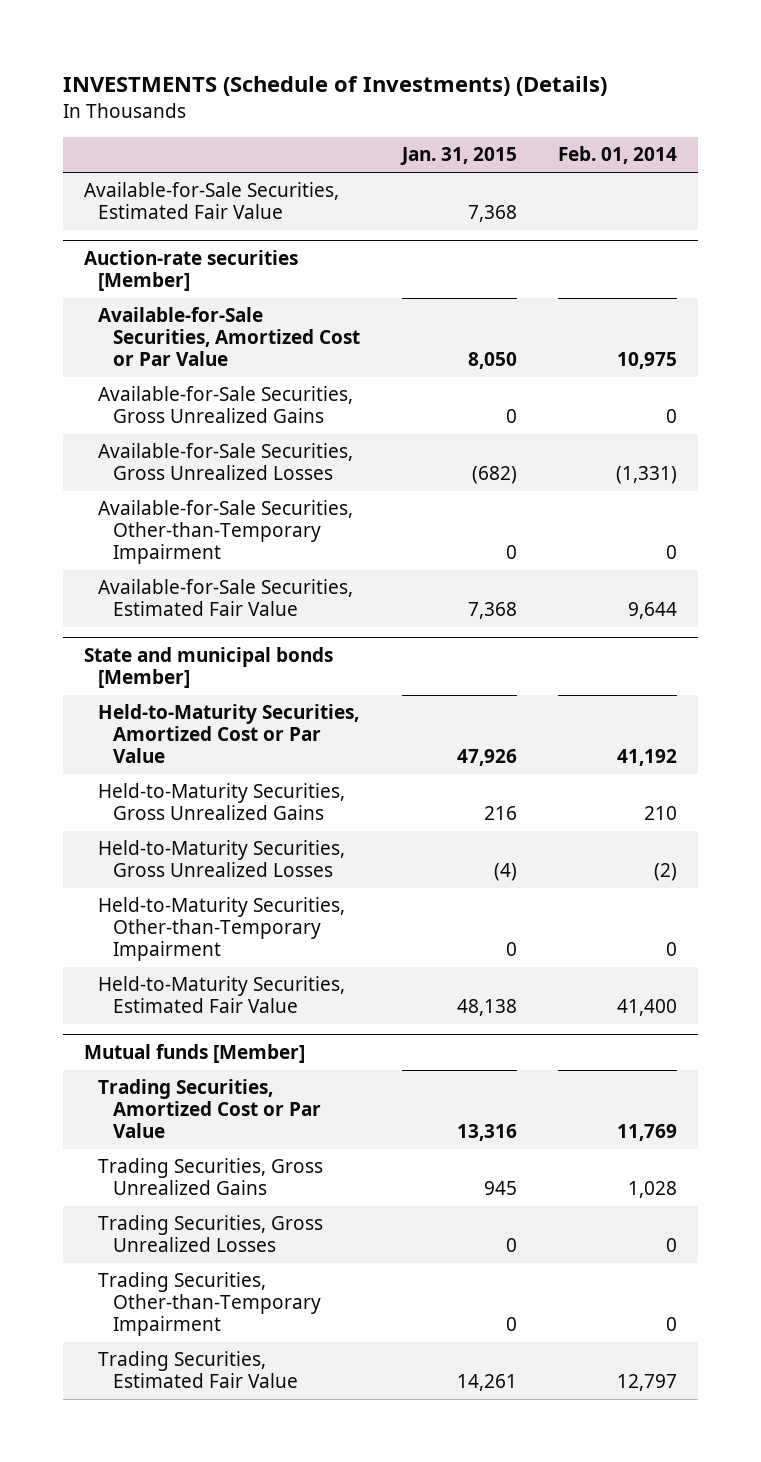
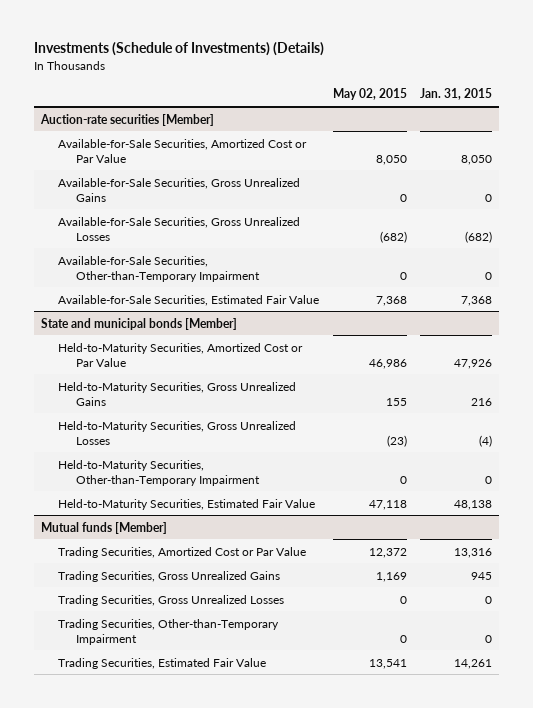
- INVESTMENTS (Schedule of Investments) (Details)
+ Investments (Schedule of Investments) (Details)
- | Jan. 31, 2015 | Feb. 01, 2014
+ | May 02, 2015 | Jan. 31, 2015
- Available-for-Sale Securities, Estimated Fair Value | 7,368 |

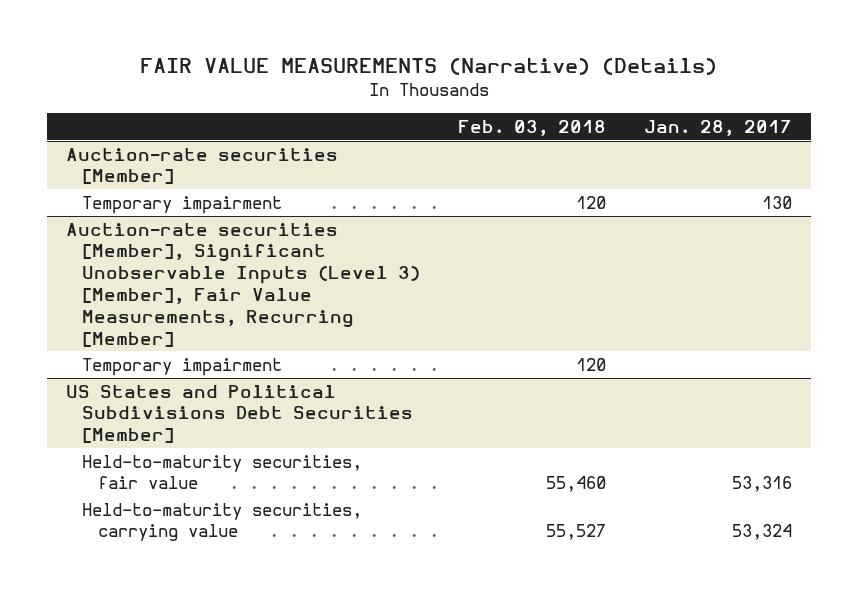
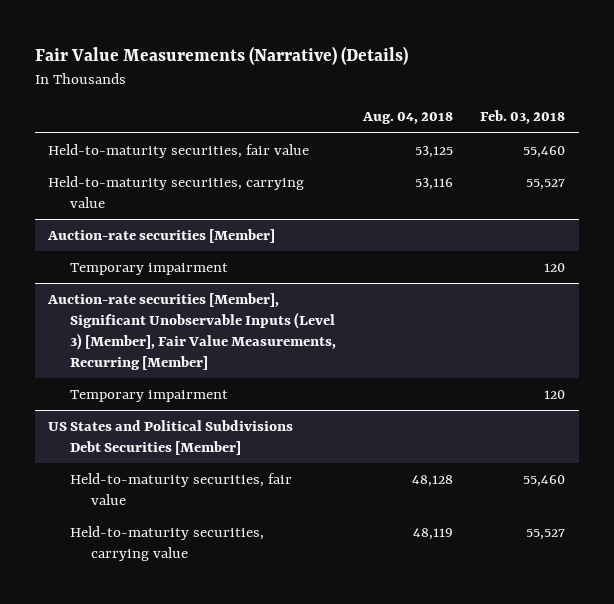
- FAIR VALUE MEASUREMENTS (Narrative) (Details)
+ Fair Value Measurements (Narrative) (Details)
- | Feb. 03, 2018 | Jan. 28, 2017
+ | Aug. 04, 2018 | Feb. 03, 2018
+ Held-to-maturity securities, fair value | 53,125 | 55,460
+ Held-to-maturity securities, carrying value | 53,116 | 55,527

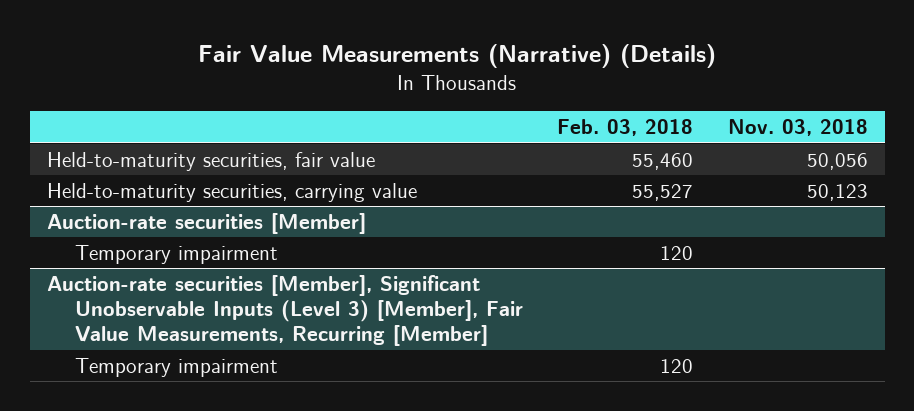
- | Aug. 04, 2018 | Feb. 03, 2018
+ | Feb. 03, 2018 | Nov. 03, 2018
- US States and Political Subdivisions Debt Securities [Member]
- Held-to-maturity securities, fair value | 48,128 | 55,460
- Held-to-maturity securities, carrying value | 48,119 | 55,527

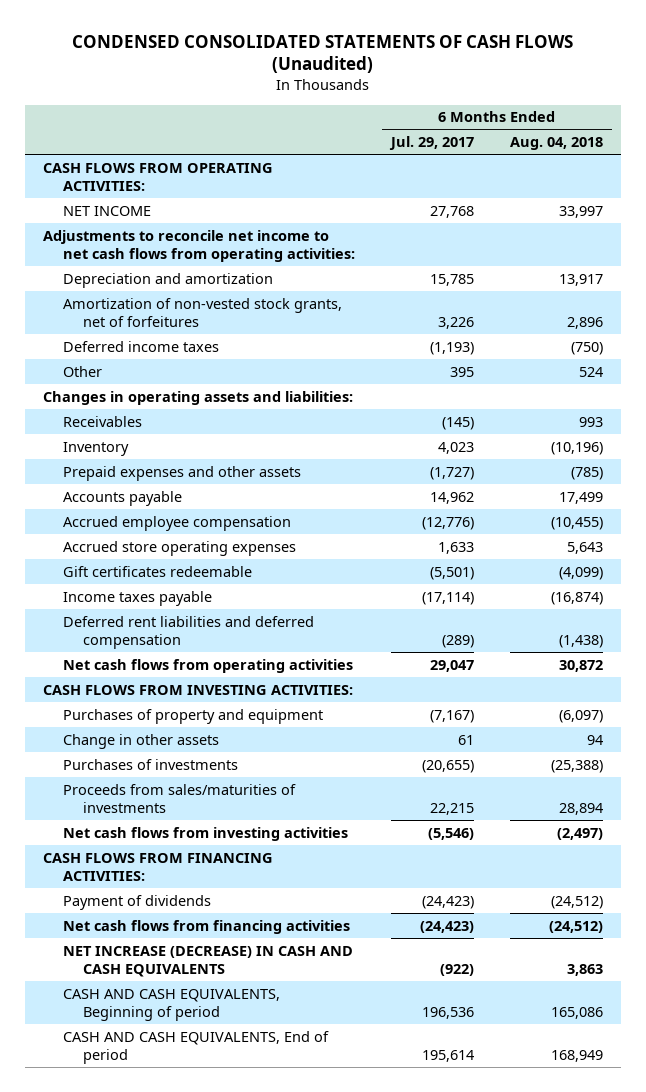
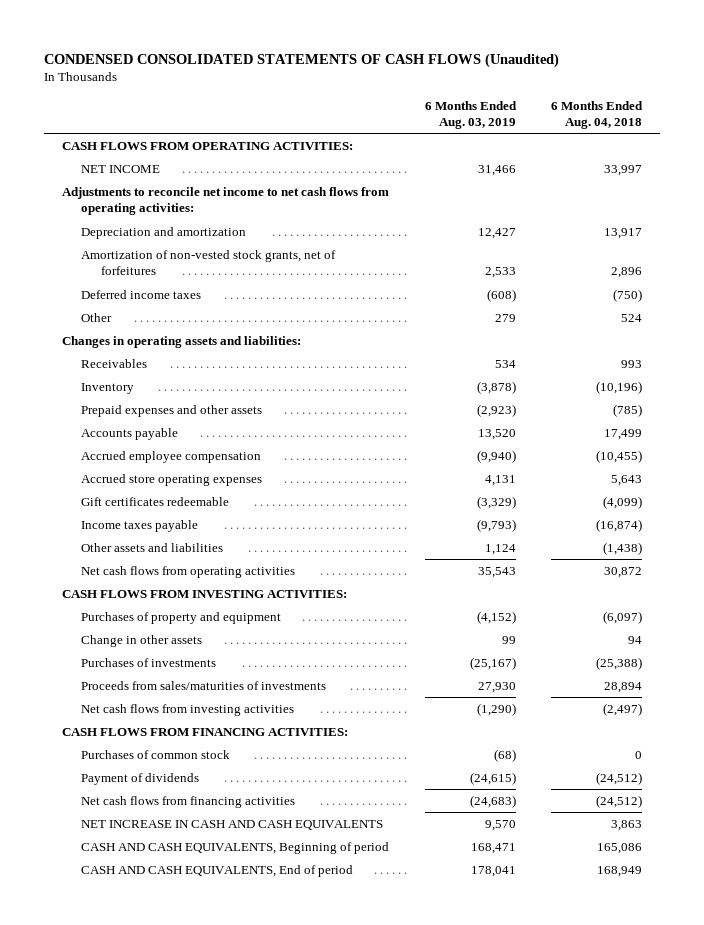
- | 6 Months Ended Jul. 29, 2017 | 6 Months Ended Aug. 04, 2018
+ | 6 Months Ended Aug. 03, 2019 | 6 Months Ended Aug. 04, 2018
- Deferred rent liabilities and deferred compensation | (289) | (1,438)
+ Other assets and liabilities | 1,124 | (1,438)
+ Purchases of common stock | (68) | 0
- NET INCREASE (DECREASE) IN CASH AND CASH EQUIVALENTS | (922) | 3,863
+ NET INCREASE IN CASH AND CASH EQUIVALENTS | 9,570 | 3,863

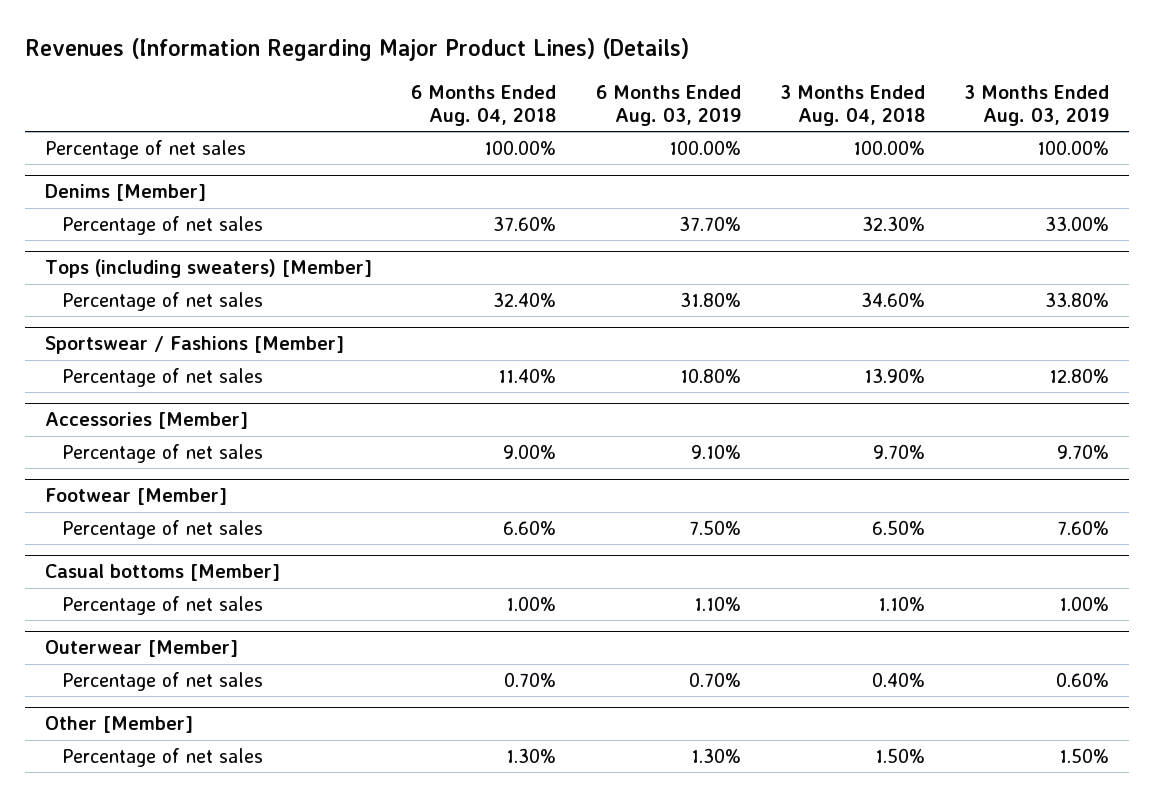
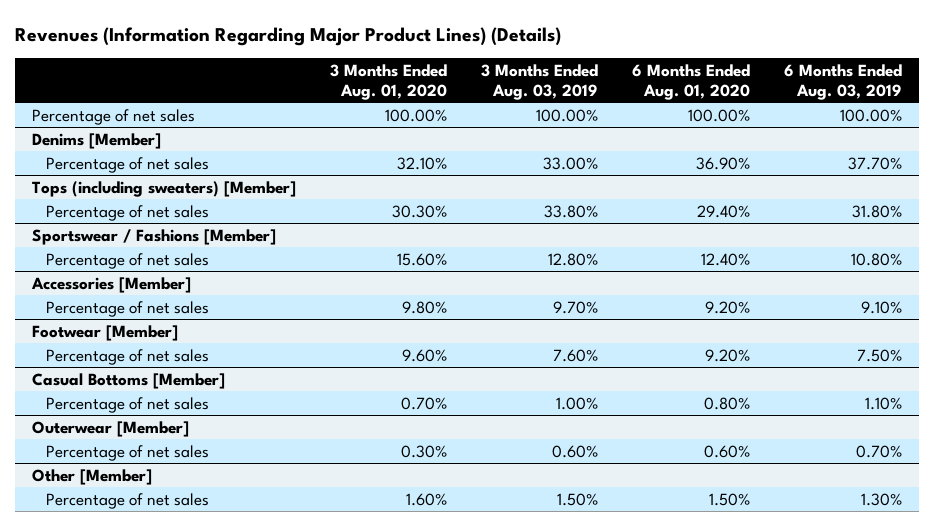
- | 6 Months Ended Aug. 04, 2018 | 6 Months Ended Aug. 03, 2019 | 3 Months Ended Aug. 04, 2018 | 3 Months Ended Aug. 03, 2019
+ | 3 Months Ended Aug. 01, 2020 | 3 Months Ended Aug. 03, 2019 | 6 Months Ended Aug. 01, 2020 | 6 Months Ended Aug. 03, 2019
- Casual bottoms [Member]
+ Casual Bottoms [Member]

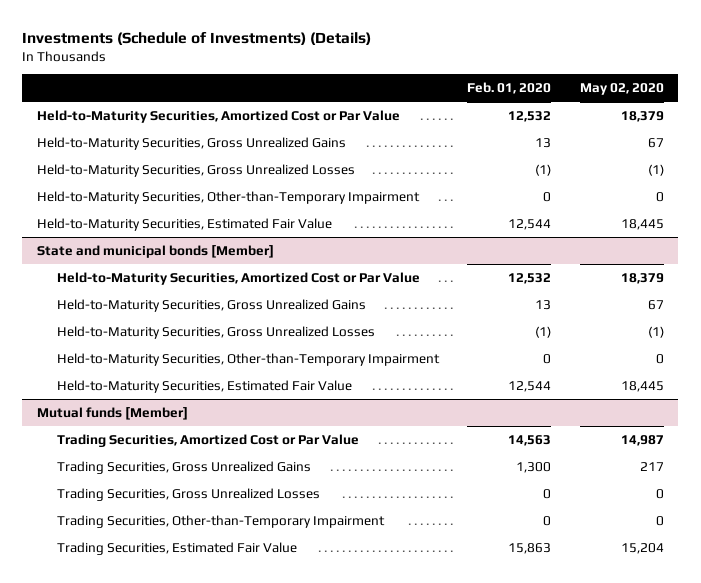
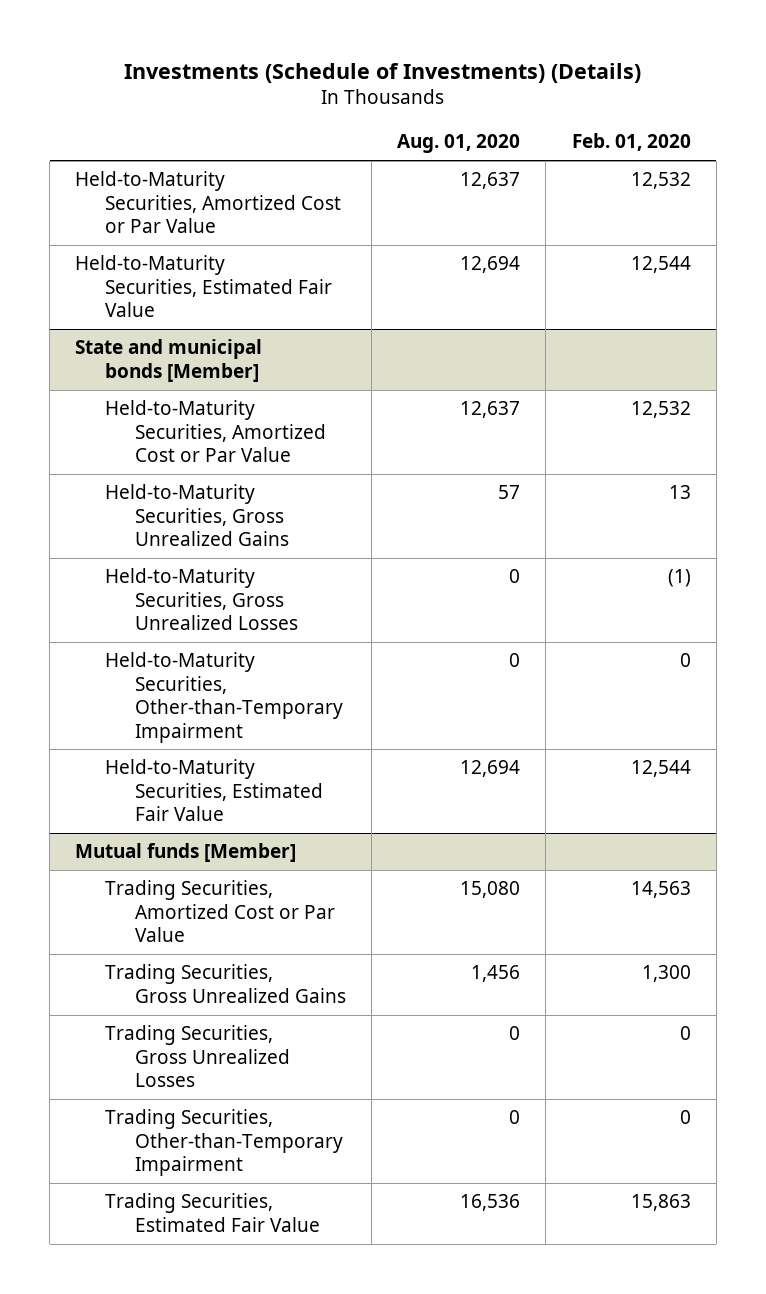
- | Feb. 01, 2020 | May 02, 2020
+ | Aug. 01, 2020 | Feb. 01, 2020
- Held-to-Maturity Securities, Gross Unrealized Gains | 13 | 67
- Held-to-Maturity Securities, Gross Unrealized Losses | (1) | (1)
- Held-to-Maturity Securities, Other-than-Temporary Impairment | 0 | 0

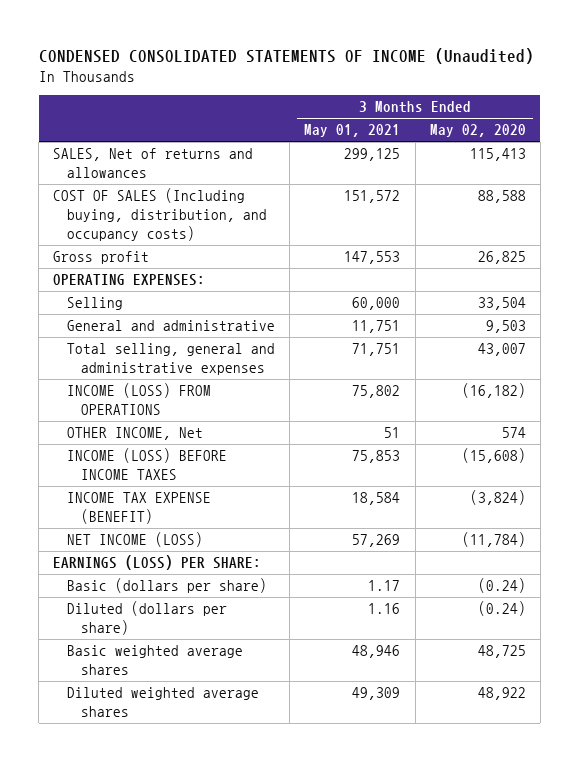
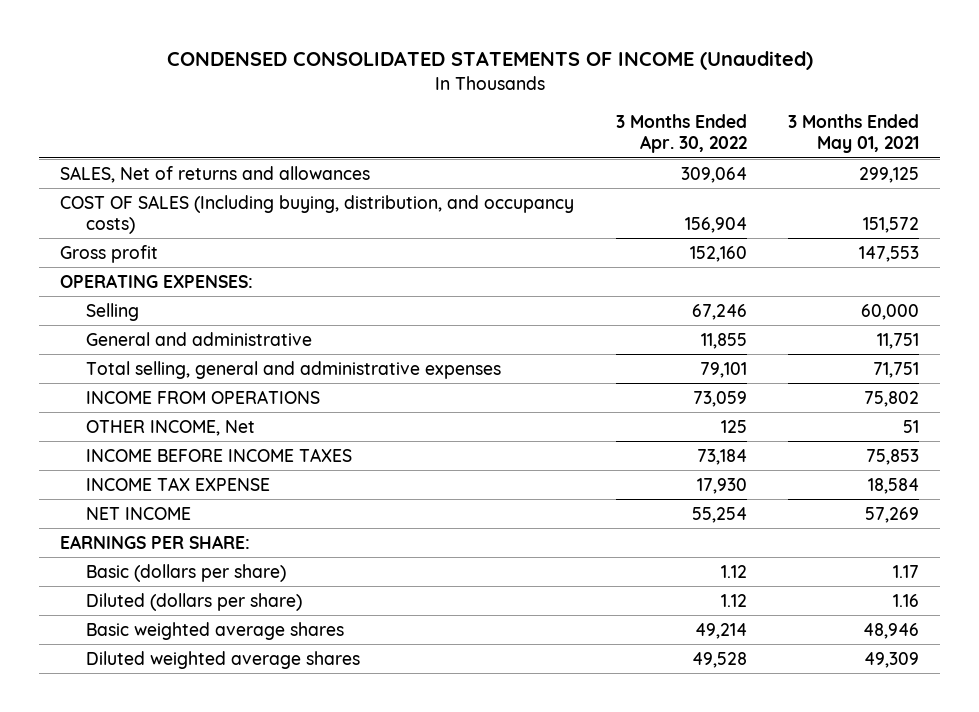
- | 3 Months Ended May 01, 2021 | 3 Months Ended May 02, 2020
+ | 3 Months Ended Apr. 30, 2022 | 3 Months Ended May 01, 2021
- INCOME (LOSS) FROM OPERATIONS | 75,802 | (16,182)
+ INCOME FROM OPERATIONS | 73,059 | 75,802
- INCOME (LOSS) BEFORE INCOME TAXES | 75,853 | (15,608)
- INCOME TAX EXPENSE (BENEFIT) | 18,584 | (3,824)
- NET INCOME (LOSS) | 57,269 | (11,784)
- EARNINGS (LOSS) PER SHARE:
+ INCOME BEFORE INCOME TAXES | 73,184 | 75,853
+ INCOME TAX EXPENSE | 17,930 | 18,584
+ NET INCOME | 55,254 | 57,269
+ EARNINGS PER SHARE:

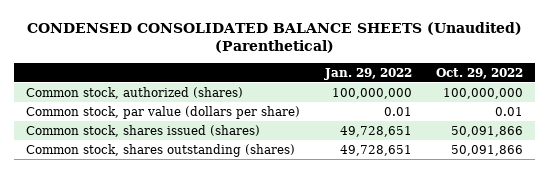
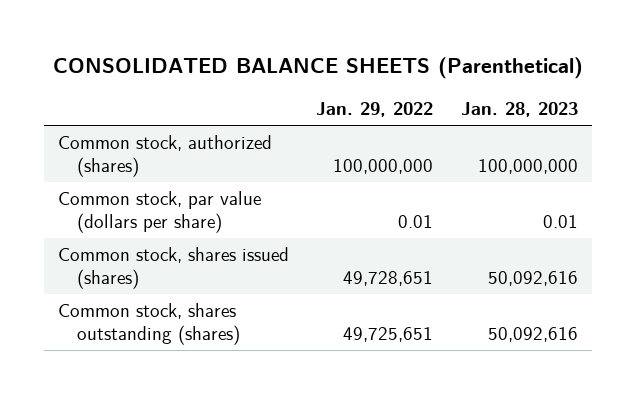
- CONDENSED CONSOLIDATED BALANCE SHEETS (Unaudited) (Parenthetical)
+ CONSOLIDATED BALANCE SHEETS (Parenthetical)
- | Jan. 29, 2022 | Oct. 29, 2022
+ | Jan. 29, 2022 | Jan. 28, 2023
- Common stock, shares outstanding (shares) | 49,728,651 | 50,091,866
+ Common stock, shares outstanding (shares) | 49,725,651 | 50,092,616

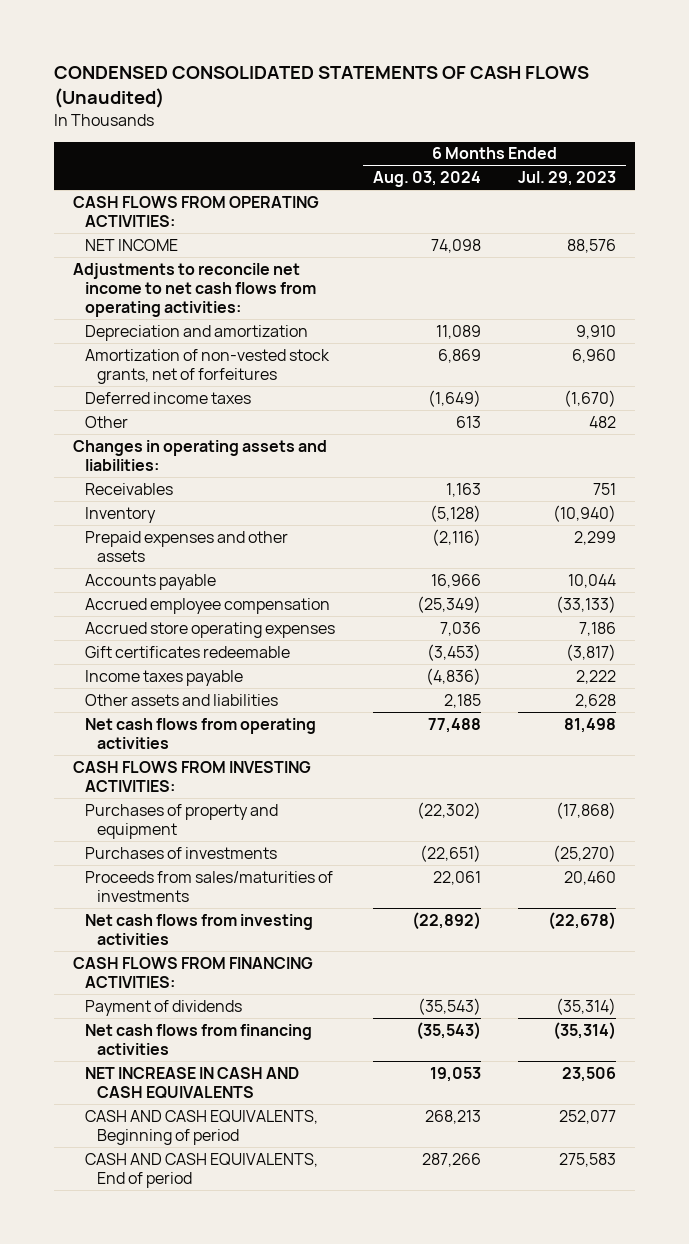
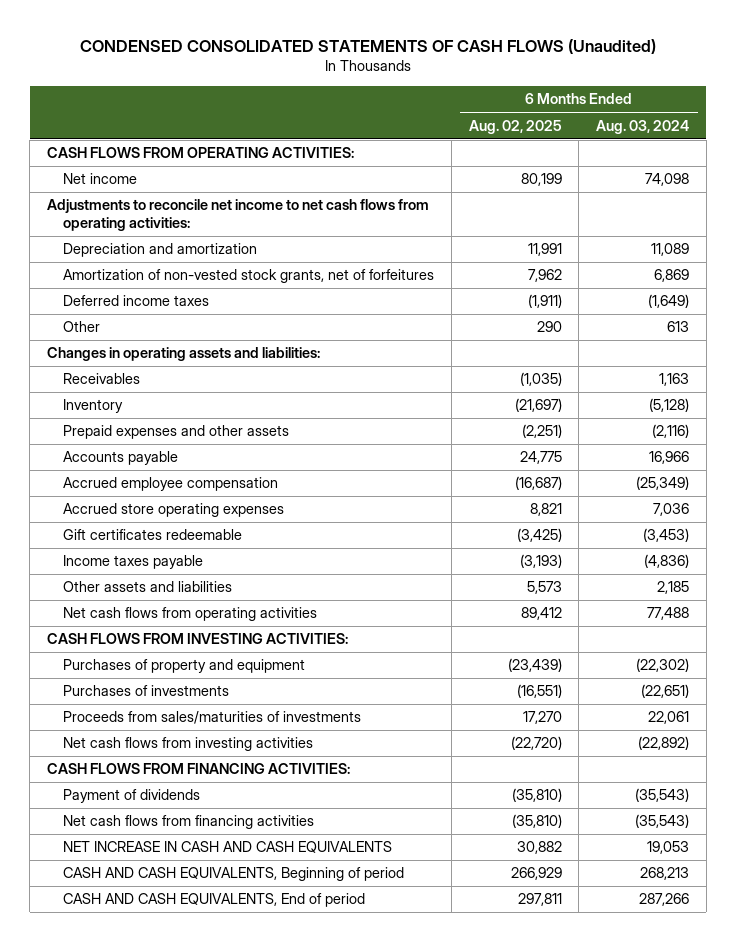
- | 6 Months Ended Aug. 03, 2024 | 6 Months Ended Jul. 29, 2023
+ | 6 Months Ended Aug. 02, 2025 | 6 Months Ended Aug. 03, 2024
- NET INCOME | 74,098 | 88,576
+ Net income | 80,199 | 74,098

